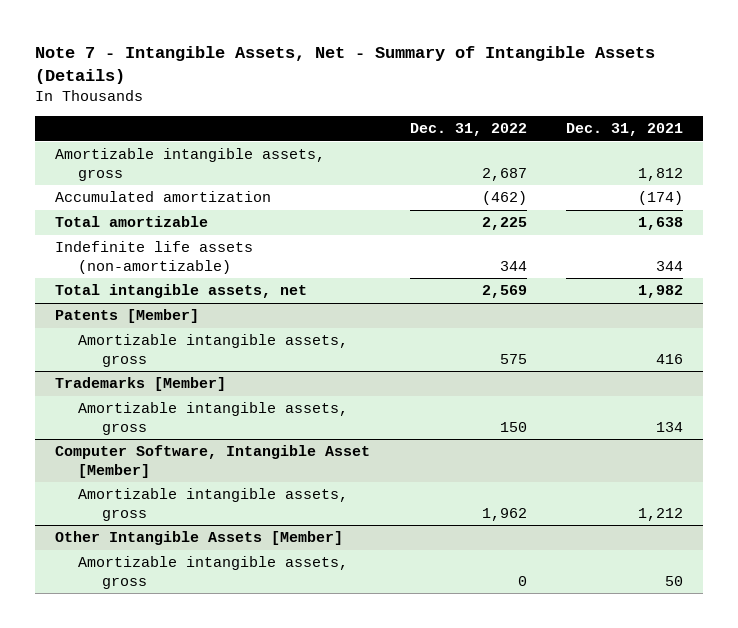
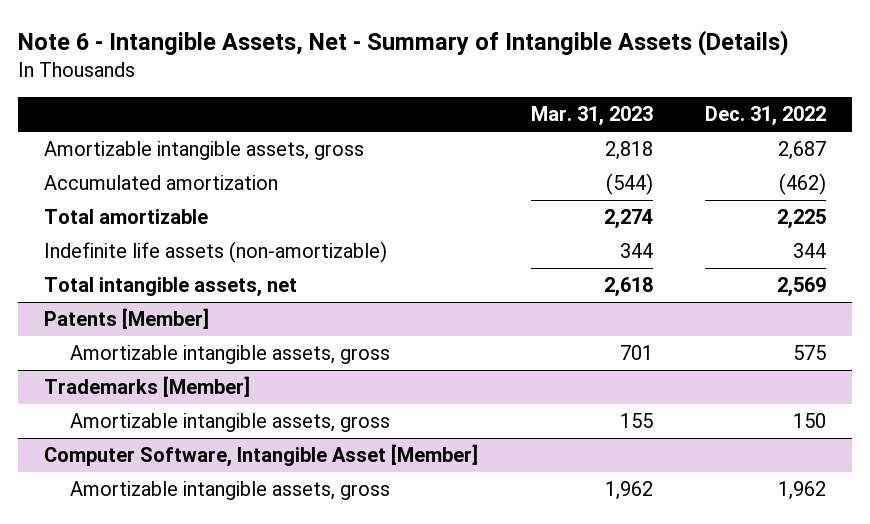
- Note 7 - Intangible Assets, Net - Summary of Intangible Assets (Details)
+ Note 6 - Intangible Assets, Net - Summary of Intangible Assets (Details)
- | Dec. 31, 2022 | Dec. 31, 2021
+ | Mar. 31, 2023 | Dec. 31, 2022
- Other Intangible Assets [Member]
- Amortizable intangible assets, gross | 0 | 50

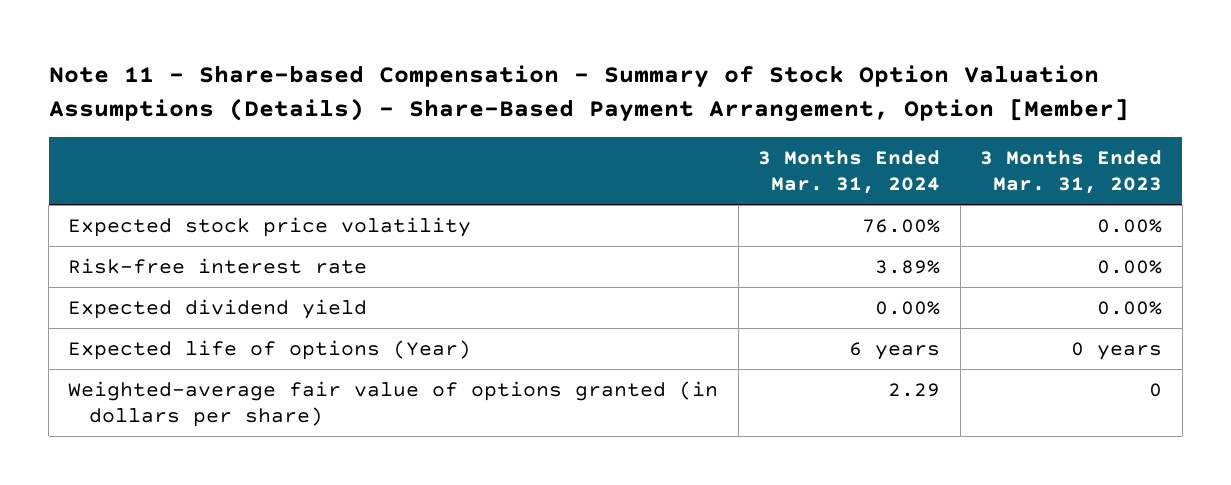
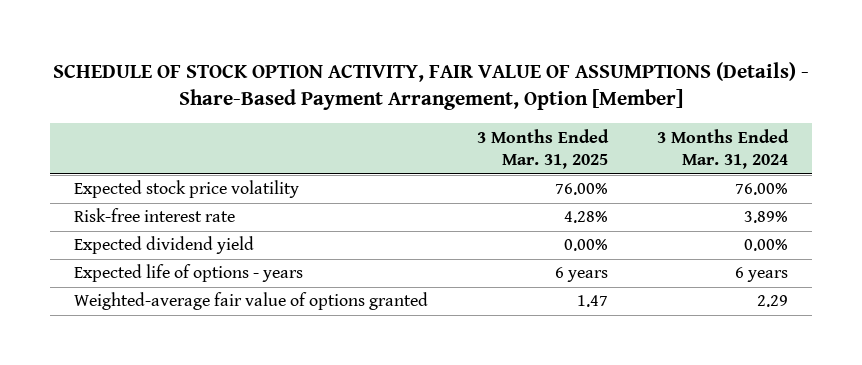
- Note 11 - Share-based Compensation - Summary of Stock Option Valuation Assumptions (Details) - Share-Based Payment Arrangement, Option [Member]
+ SCHEDULE OF STOCK OPTION ACTIVITY, FAIR VALUE OF ASSUMPTIONS (Details) - Share-Based Payment Arrangement, Option [Member]
- | 3 Months Ended Mar. 31, 2024 | 3 Months Ended Mar. 31, 2023
+ | 3 Months Ended Mar. 31, 2025 | 3 Months Ended Mar. 31, 2024
- Expected life of options (Year) | 6 years | 0 years
- Weighted-average fair value of options granted (in dollars per share) | 2.29 | 0
+ Expected life of options - years | 6 years | 6 years
+ Weighted-average fair value of options granted | 1.47 | 2.29

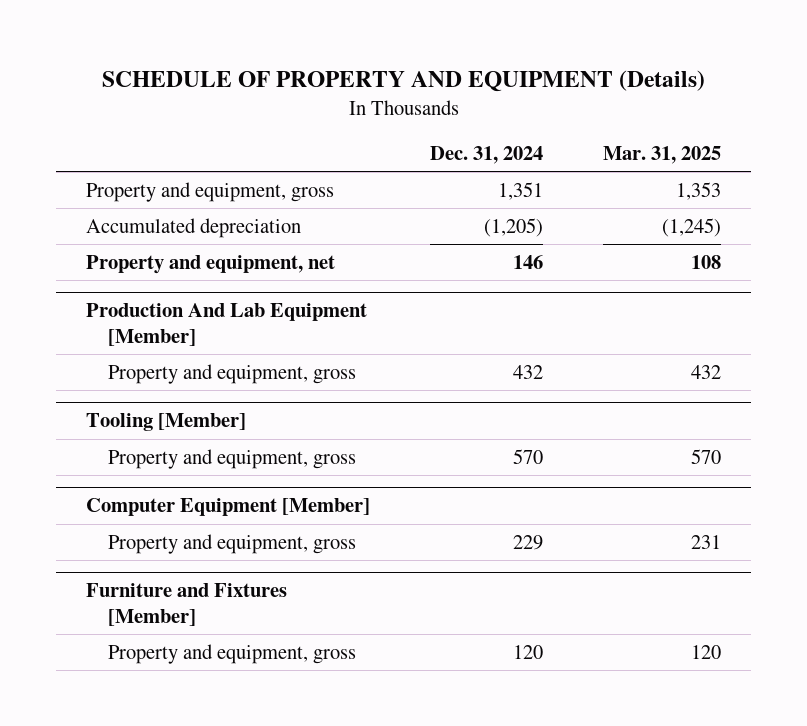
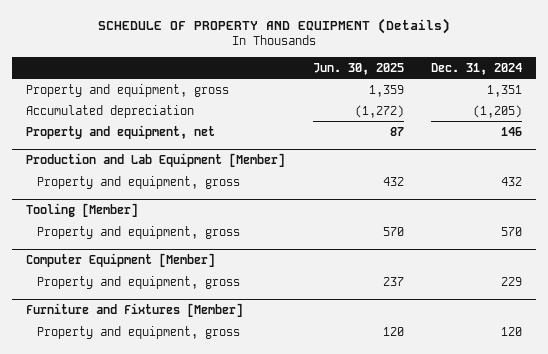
- | Dec. 31, 2024 | Mar. 31, 2025
+ | Jun. 30, 2025 | Dec. 31, 2024
- Production And Lab Equipment [Member]
+ Production and Lab Equipment [Member]

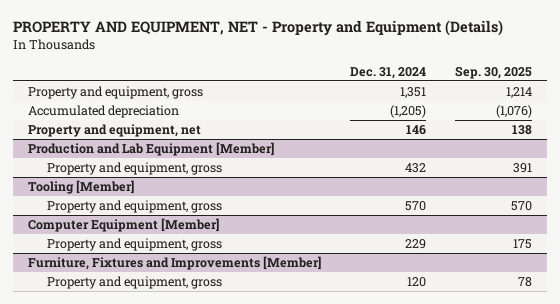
- SCHEDULE OF PROPERTY AND EQUIPMENT (Details)
+ PROPERTY AND EQUIPMENT, NET - Property and Equipment (Details)
- | Jun. 30, 2025 | Dec. 31, 2024
+ | Dec. 31, 2024 | Sep. 30, 2025
- Furniture and Fixtures [Member]
+ Furniture, Fixtures and Improvements [Member]

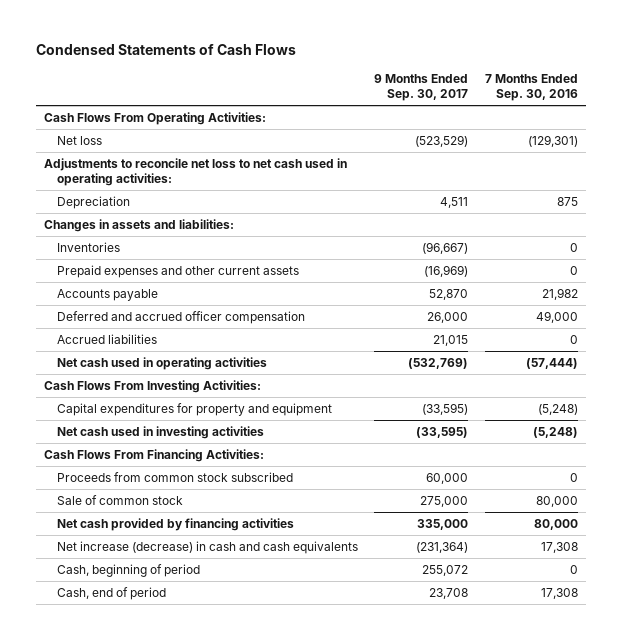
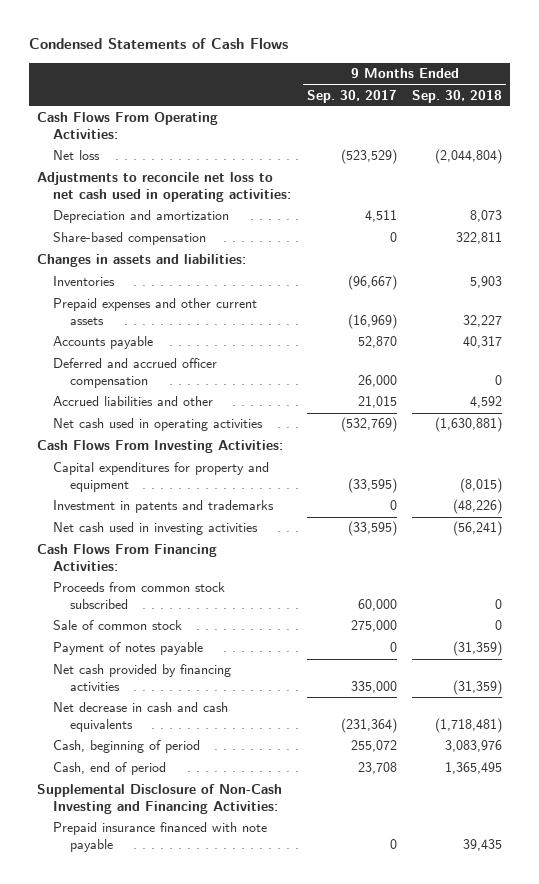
- | 9 Months Ended Sep. 30, 2017 | 7 Months Ended Sep. 30, 2016
+ | 9 Months Ended Sep. 30, 2017 | 9 Months Ended Sep. 30, 2018
- Depreciation | 4,511 | 875
+ Depreciation and amortization | 4,511 | 8,073
+ Share-based compensation | 0 | 322,811
- Accrued liabilities | 21,015 | 0
+ Accrued liabilities and other | 21,015 | 4,592
+ Investment in patents and trademarks | 0 | (48,226)
+ Payment of notes payable | 0 | (31,359)
- Net increase (decrease) in cash and cash equivalents | (231,364) | 17,308
+ Net decrease in cash and cash equivalents | (231,364) | (1,718,481)
+ Supplemental Disclosure of Non-Cash Investing and Financing Activities:
+ Prepaid insurance financed with note payable | 0 | 39,435

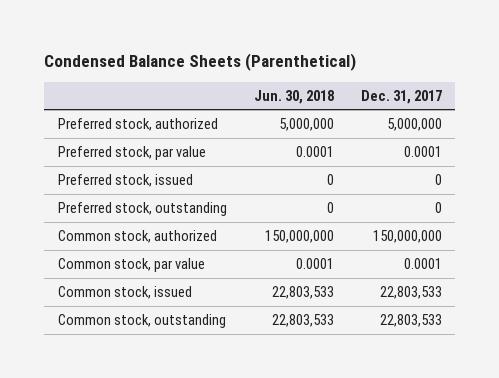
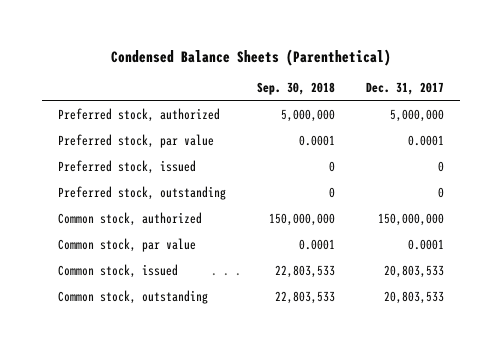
- | Jun. 30, 2018 | Dec. 31, 2017
+ | Sep. 30, 2018 | Dec. 31, 2017
- Common stock, issued | 22,803,533 | 22,803,533
- Common stock, outstanding | 22,803,533 | 22,803,533
+ Common stock, issued | 22,803,533 | 20,803,533
+ Common stock, outstanding | 22,803,533 | 20,803,533

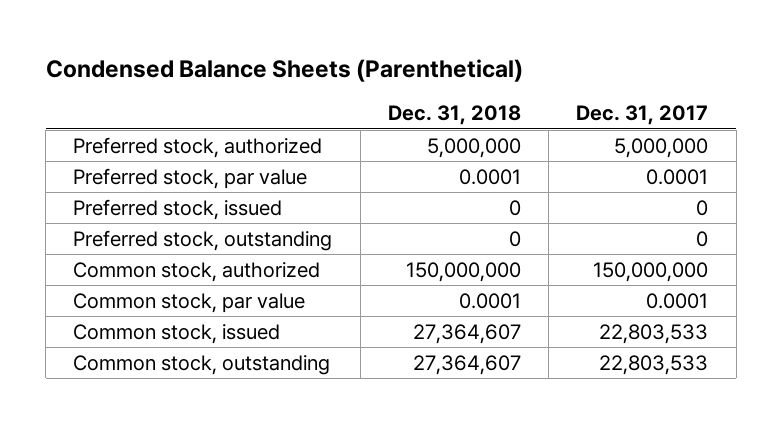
- | Sep. 30, 2018 | Dec. 31, 2017
+ | Dec. 31, 2018 | Dec. 31, 2017
- Common stock, issued | 22,803,533 | 20,803,533
- Common stock, outstanding | 22,803,533 | 20,803,533
+ Common stock, issued | 27,364,607 | 22,803,533
+ Common stock, outstanding | 27,364,607 | 22,803,533

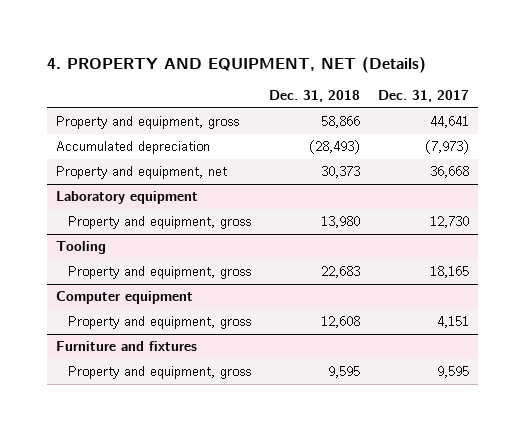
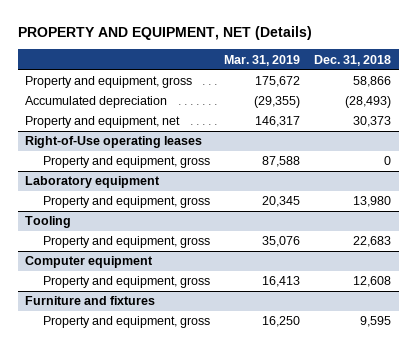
- 4. PROPERTY AND EQUIPMENT, NET (Details)
+ PROPERTY AND EQUIPMENT, NET (Details)
- | Dec. 31, 2018 | Dec. 31, 2017
+ | Mar. 31, 2019 | Dec. 31, 2018
+ Right-of-Use operating leases
+ Property and equipment, gross | 87,588 | 0

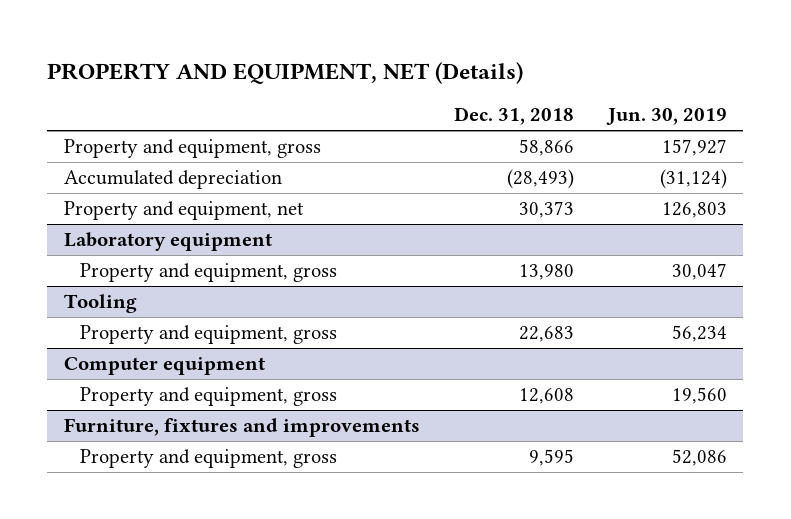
- | Mar. 31, 2019 | Dec. 31, 2018
+ | Dec. 31, 2018 | Jun. 30, 2019
- Right-of-Use operating leases
- Property and equipment, gross | 87,588 | 0
- Furniture and fixtures
+ Furniture, fixtures and improvements

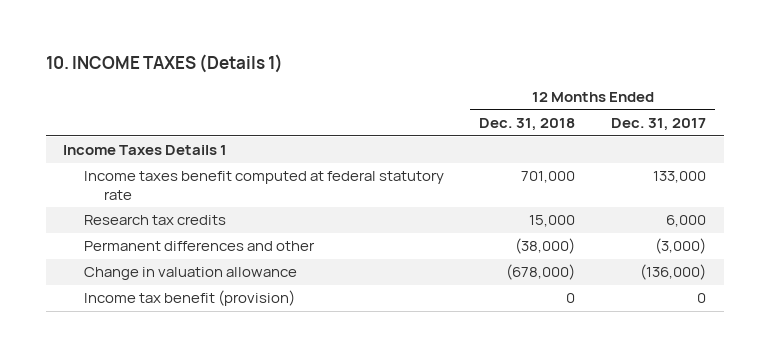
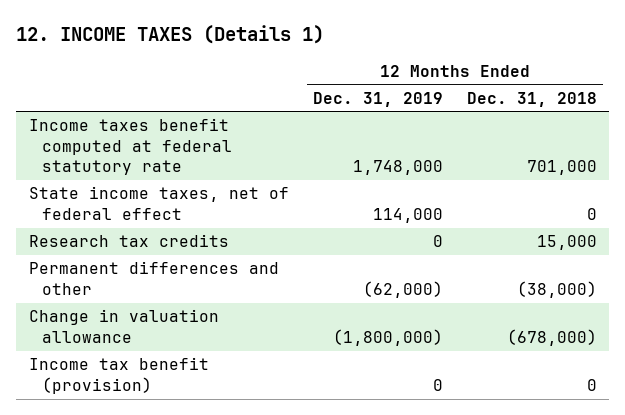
- 10. INCOME TAXES (Details 1)
+ 12. INCOME TAXES (Details 1)
- | 12 Months Ended Dec. 31, 2018 | 12 Months Ended Dec. 31, 2017
+ | 12 Months Ended Dec. 31, 2019 | 12 Months Ended Dec. 31, 2018
- Income Taxes Details 1
+ State income taxes, net of federal effect | 114,000 | 0

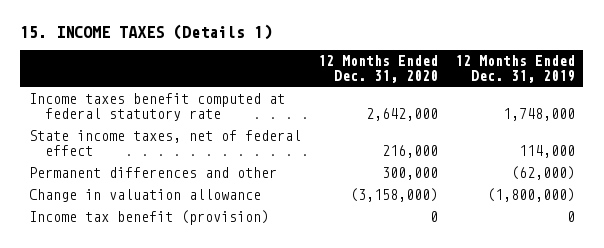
- 12. INCOME TAXES (Details 1)
+ 15. INCOME TAXES (Details 1)
- | 12 Months Ended Dec. 31, 2019 | 12 Months Ended Dec. 31, 2018
+ | 12 Months Ended Dec. 31, 2020 | 12 Months Ended Dec. 31, 2019
- Research tax credits | 0 | 15,000

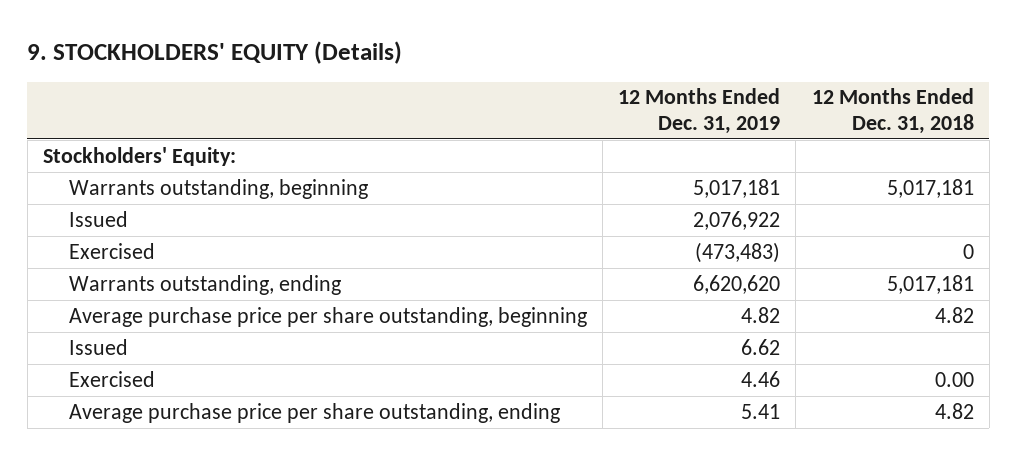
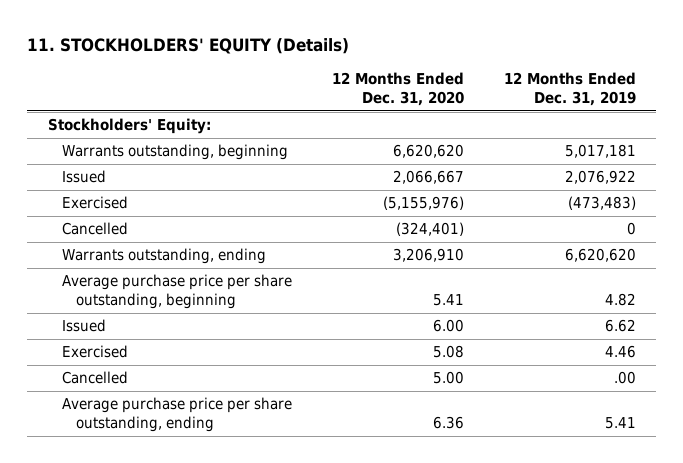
- 9. STOCKHOLDERS' EQUITY (Details)
+ 11. STOCKHOLDERS' EQUITY (Details)
- | 12 Months Ended Dec. 31, 2019 | 12 Months Ended Dec. 31, 2018
+ | 12 Months Ended Dec. 31, 2020 | 12 Months Ended Dec. 31, 2019
+ Cancelled | (324,401) | 0
+ Cancelled | 5.00 | .00

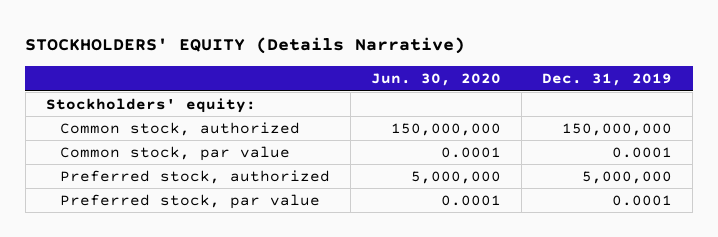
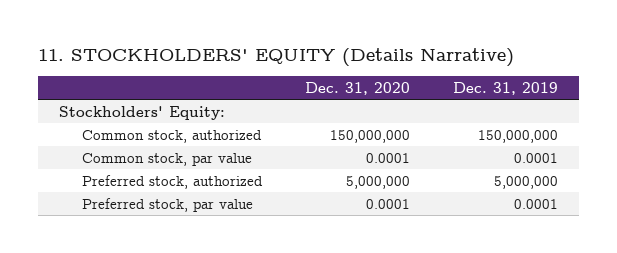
- STOCKHOLDERS' EQUITY (Details Narrative)
+ 11. STOCKHOLDERS' EQUITY (Details Narrative)
- | Jun. 30, 2020 | Dec. 31, 2019
+ | Dec. 31, 2020 | Dec. 31, 2019
- Stockholders' equity:
+ Stockholders' Equity:

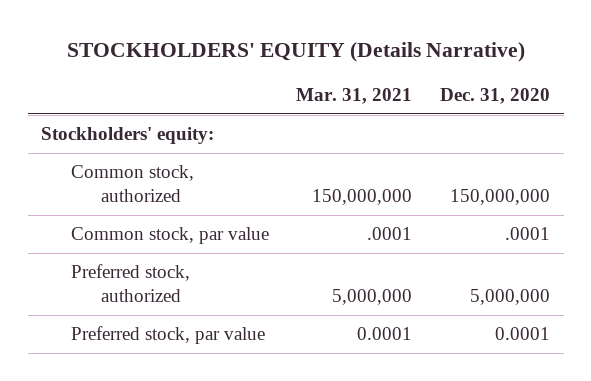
- 11. STOCKHOLDERS' EQUITY (Details Narrative)
+ STOCKHOLDERS' EQUITY (Details Narrative)
- | Dec. 31, 2020 | Dec. 31, 2019
+ | Mar. 31, 2021 | Dec. 31, 2020
- Stockholders' Equity:
+ Stockholders' equity:
- Common stock, par value | 0.0001 | 0.0001
+ Common stock, par value | .0001 | .0001

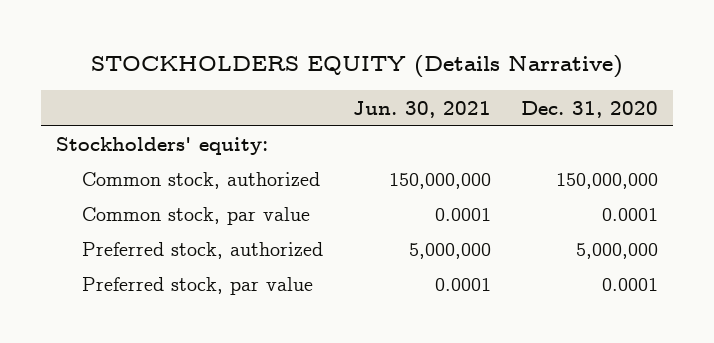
- STOCKHOLDERS' EQUITY (Details Narrative)
+ STOCKHOLDERS EQUITY (Details Narrative)
- | Mar. 31, 2021 | Dec. 31, 2020
+ | Jun. 30, 2021 | Dec. 31, 2020
- Common stock, par value | .0001 | .0001
+ Common stock, par value | 0.0001 | 0.0001

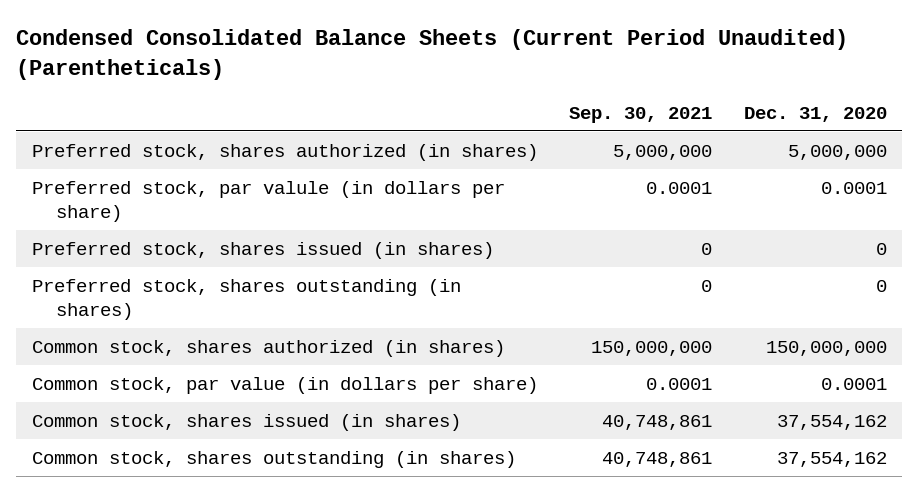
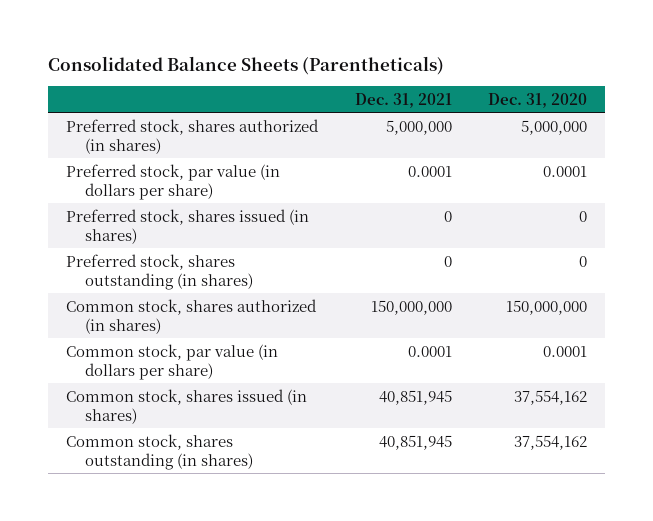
- Condensed Consolidated Balance Sheets (Current Period Unaudited) (Parentheticals)
+ Consolidated Balance Sheets (Parentheticals)
- | Sep. 30, 2021 | Dec. 31, 2020
+ | Dec. 31, 2021 | Dec. 31, 2020
- Preferred stock, par valule (in dollars per share) | 0.0001 | 0.0001
+ Preferred stock, par value (in dollars per share) | 0.0001 | 0.0001

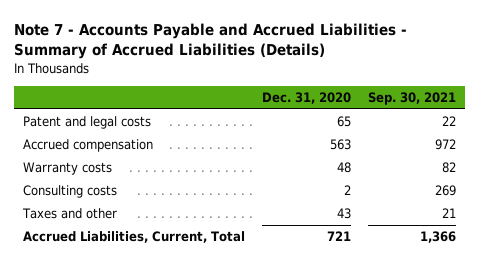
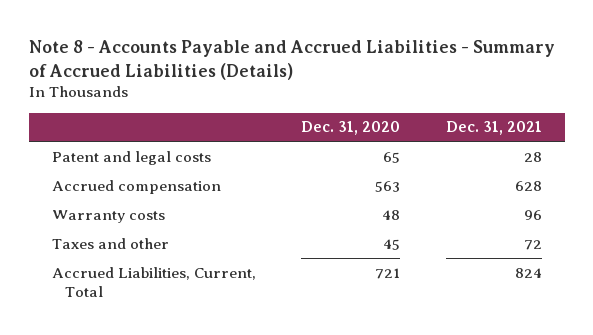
- Note 7 - Accounts Payable and Accrued Liabilities - Summary of Accrued Liabilities (Details)
+ Note 8 - Accounts Payable and Accrued Liabilities - Summary of Accrued Liabilities (Details)
- | Dec. 31, 2020 | Sep. 30, 2021
+ | Dec. 31, 2020 | Dec. 31, 2021
- Consulting costs | 2 | 269
- Taxes and other | 43 | 21
+ Taxes and other | 45 | 72

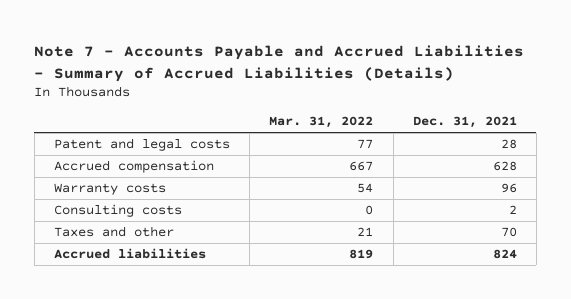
- Note 8 - Accounts Payable and Accrued Liabilities - Summary of Accrued Liabilities (Details)
+ Note 7 - Accounts Payable and Accrued Liabilities - Summary of Accrued Liabilities (Details)
- | Dec. 31, 2020 | Dec. 31, 2021
+ | Mar. 31, 2022 | Dec. 31, 2021
- Taxes and other | 45 | 72
- Accrued Liabilities, Current, Total | 721 | 824
+ Consulting costs | 0 | 2
+ Taxes and other | 21 | 70
+ Accrued liabilities | 819 | 824

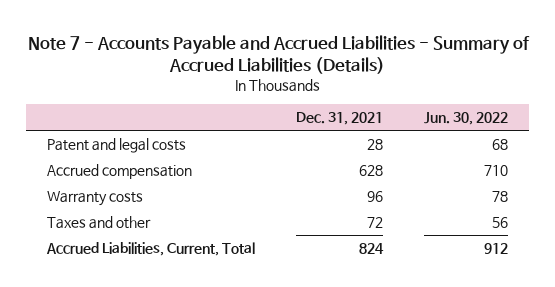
- | Mar. 31, 2022 | Dec. 31, 2021
+ | Dec. 31, 2021 | Jun. 30, 2022
- Consulting costs | 0 | 2
- Taxes and other | 21 | 70
- Accrued liabilities | 819 | 824
+ Taxes and other | 72 | 56
+ Accrued Liabilities, Current, Total | 824 | 912

